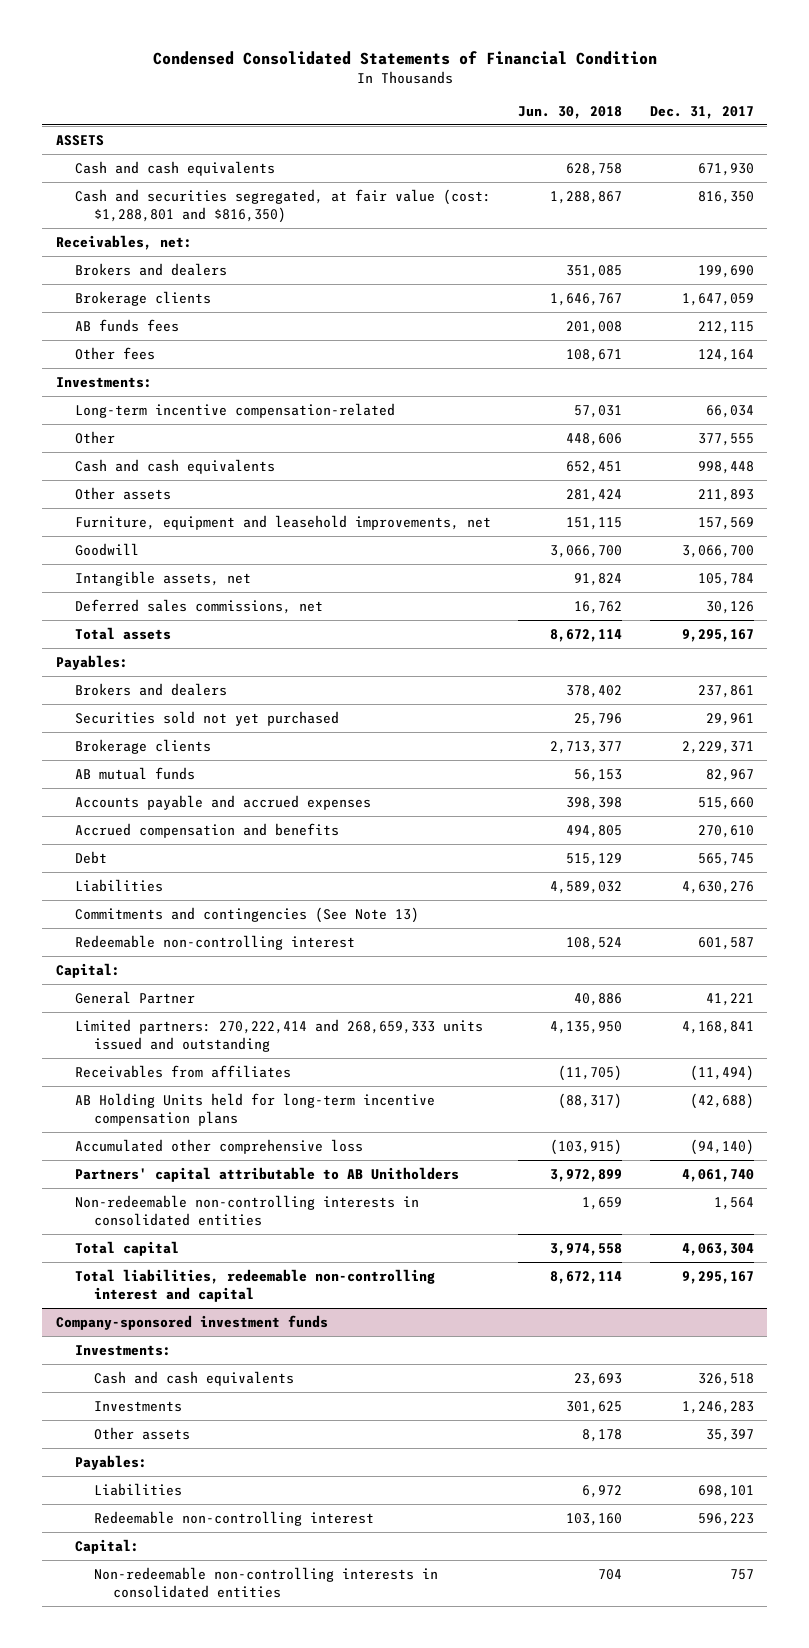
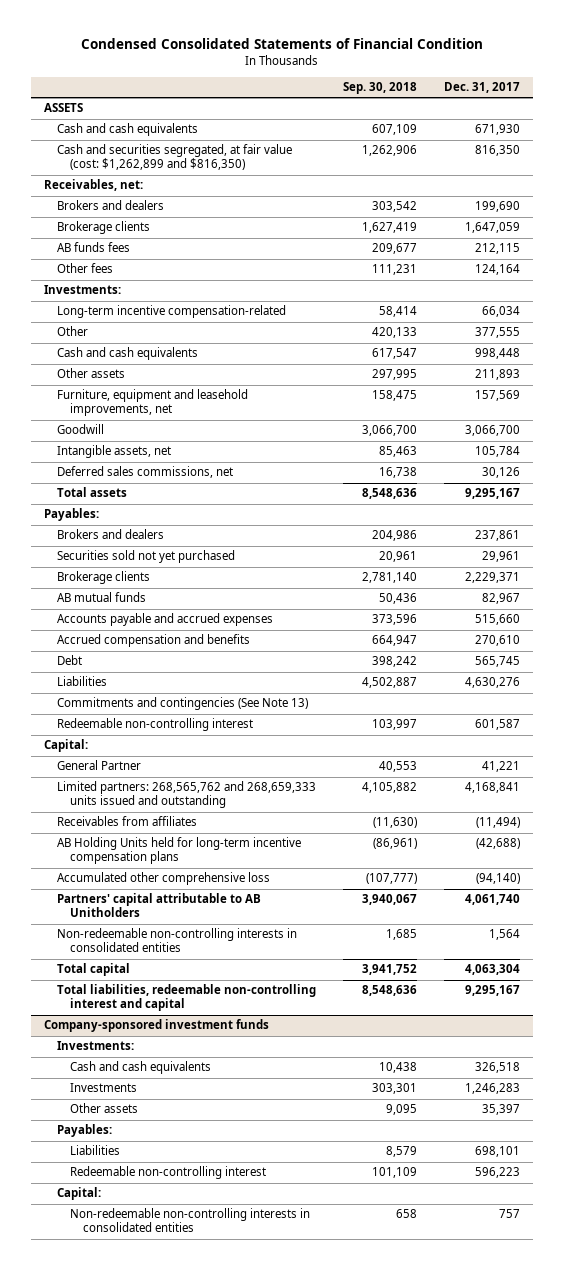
- | Jun. 30, 2018 | Dec. 31, 2017
+ | Sep. 30, 2018 | Dec. 31, 2017
- Cash and securities segregated, at fair value (cost: $1,288,801 and $816,350) | 1,288,867 | 816,350
+ Cash and securities segregated, at fair value (cost: $1,262,899 and $816,350) | 1,262,906 | 816,350
- Limited partners: 270,222,414 and 268,659,333 units issued and outstanding | 4,135,950 | 4,168,841
+ Limited partners: 268,565,762 and 268,659,333 units issued and outstanding | 4,105,882 | 4,168,841

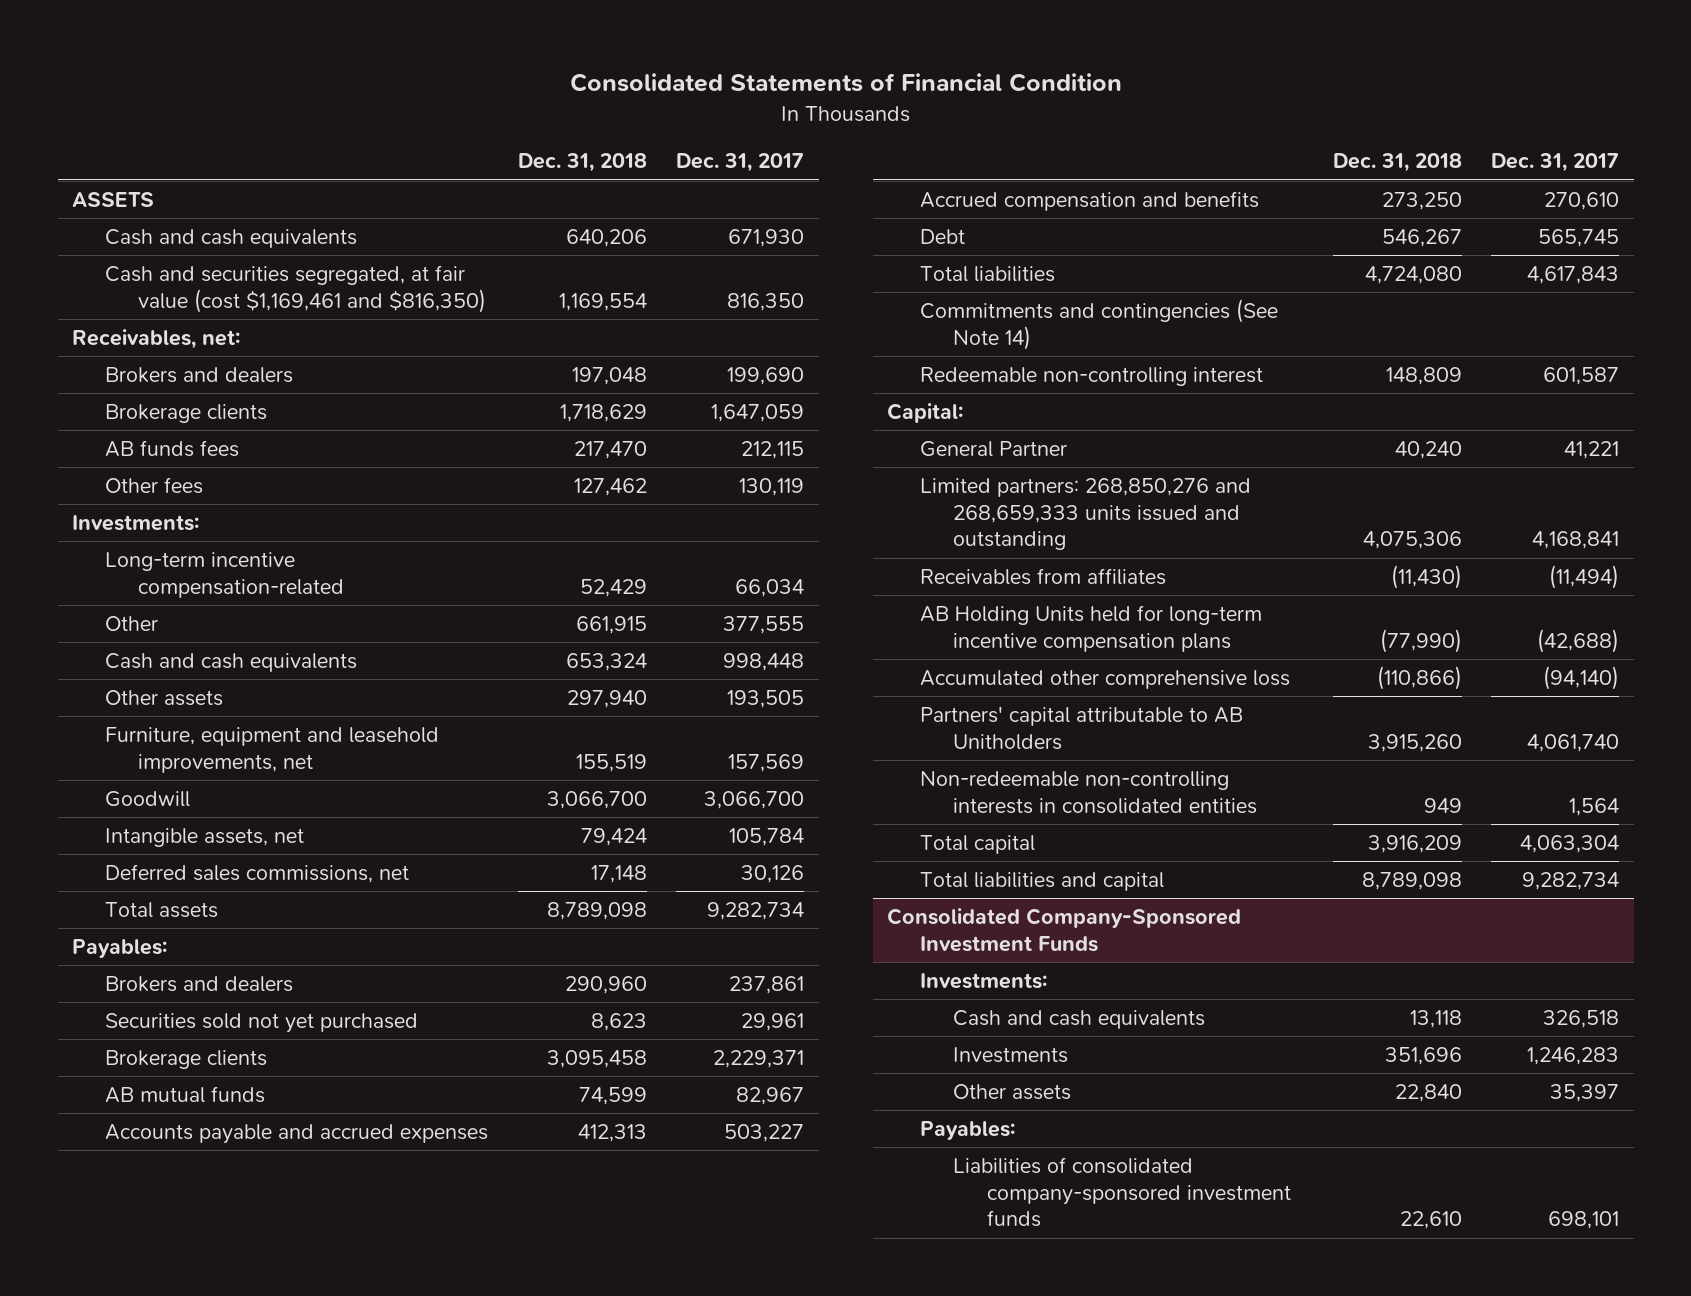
- Condensed Consolidated Statements of Financial Condition
+ Consolidated Statements of Financial Condition
- | Sep. 30, 2018 | Dec. 31, 2017
+ | Dec. 31, 2018 | Dec. 31, 2017
- Cash and securities segregated, at fair value (cost: $1,262,899 and $816,350) | 1,262,906 | 816,350
+ Cash and securities segregated, at fair value (cost $1,169,461 and $816,350) | 1,169,554 | 816,350
- Other fees | 111,231 | 124,164
+ Other fees | 127,462 | 130,119
- Other assets | 297,995 | 211,893
+ Other assets | 297,940 | 193,505
- Total assets | 8,548,636 | 9,295,167
+ Total assets | 8,789,098 | 9,282,734
- Accounts payable and accrued expenses | 373,596 | 515,660
+ Accounts payable and accrued expenses | 412,313 | 503,227
- Liabilities | 4,502,887 | 4,630,276
- Commitments and contingencies (See Note 13)
+ Total liabilities | 4,724,080 | 4,617,843
+ Commitments and contingencies (See Note 14)
- Limited partners: 268,565,762 and 268,659,333 units issued and outstanding | 4,105,882 | 4,168,841
+ Limited partners: 268,850,276 and 268,659,333 units issued and outstanding | 4,075,306 | 4,168,841
- Total liabilities, redeemable non-controlling interest and capital | 8,548,636 | 9,295,167
- Company-sponsored investment funds
+ Total liabilities and capital | 8,789,098 | 9,282,734
+ Consolidated Company-Sponsored Investment Funds
- Liabilities | 8,579 | 698,101
- Redeemable non-controlling interest | 101,109 | 596,223
- Capital:
- Non-redeemable non-controlling interests in consolidated entities | 658 | 757
+ Liabilities of consolidated company-sponsored investment funds | 22,610 | 698,101

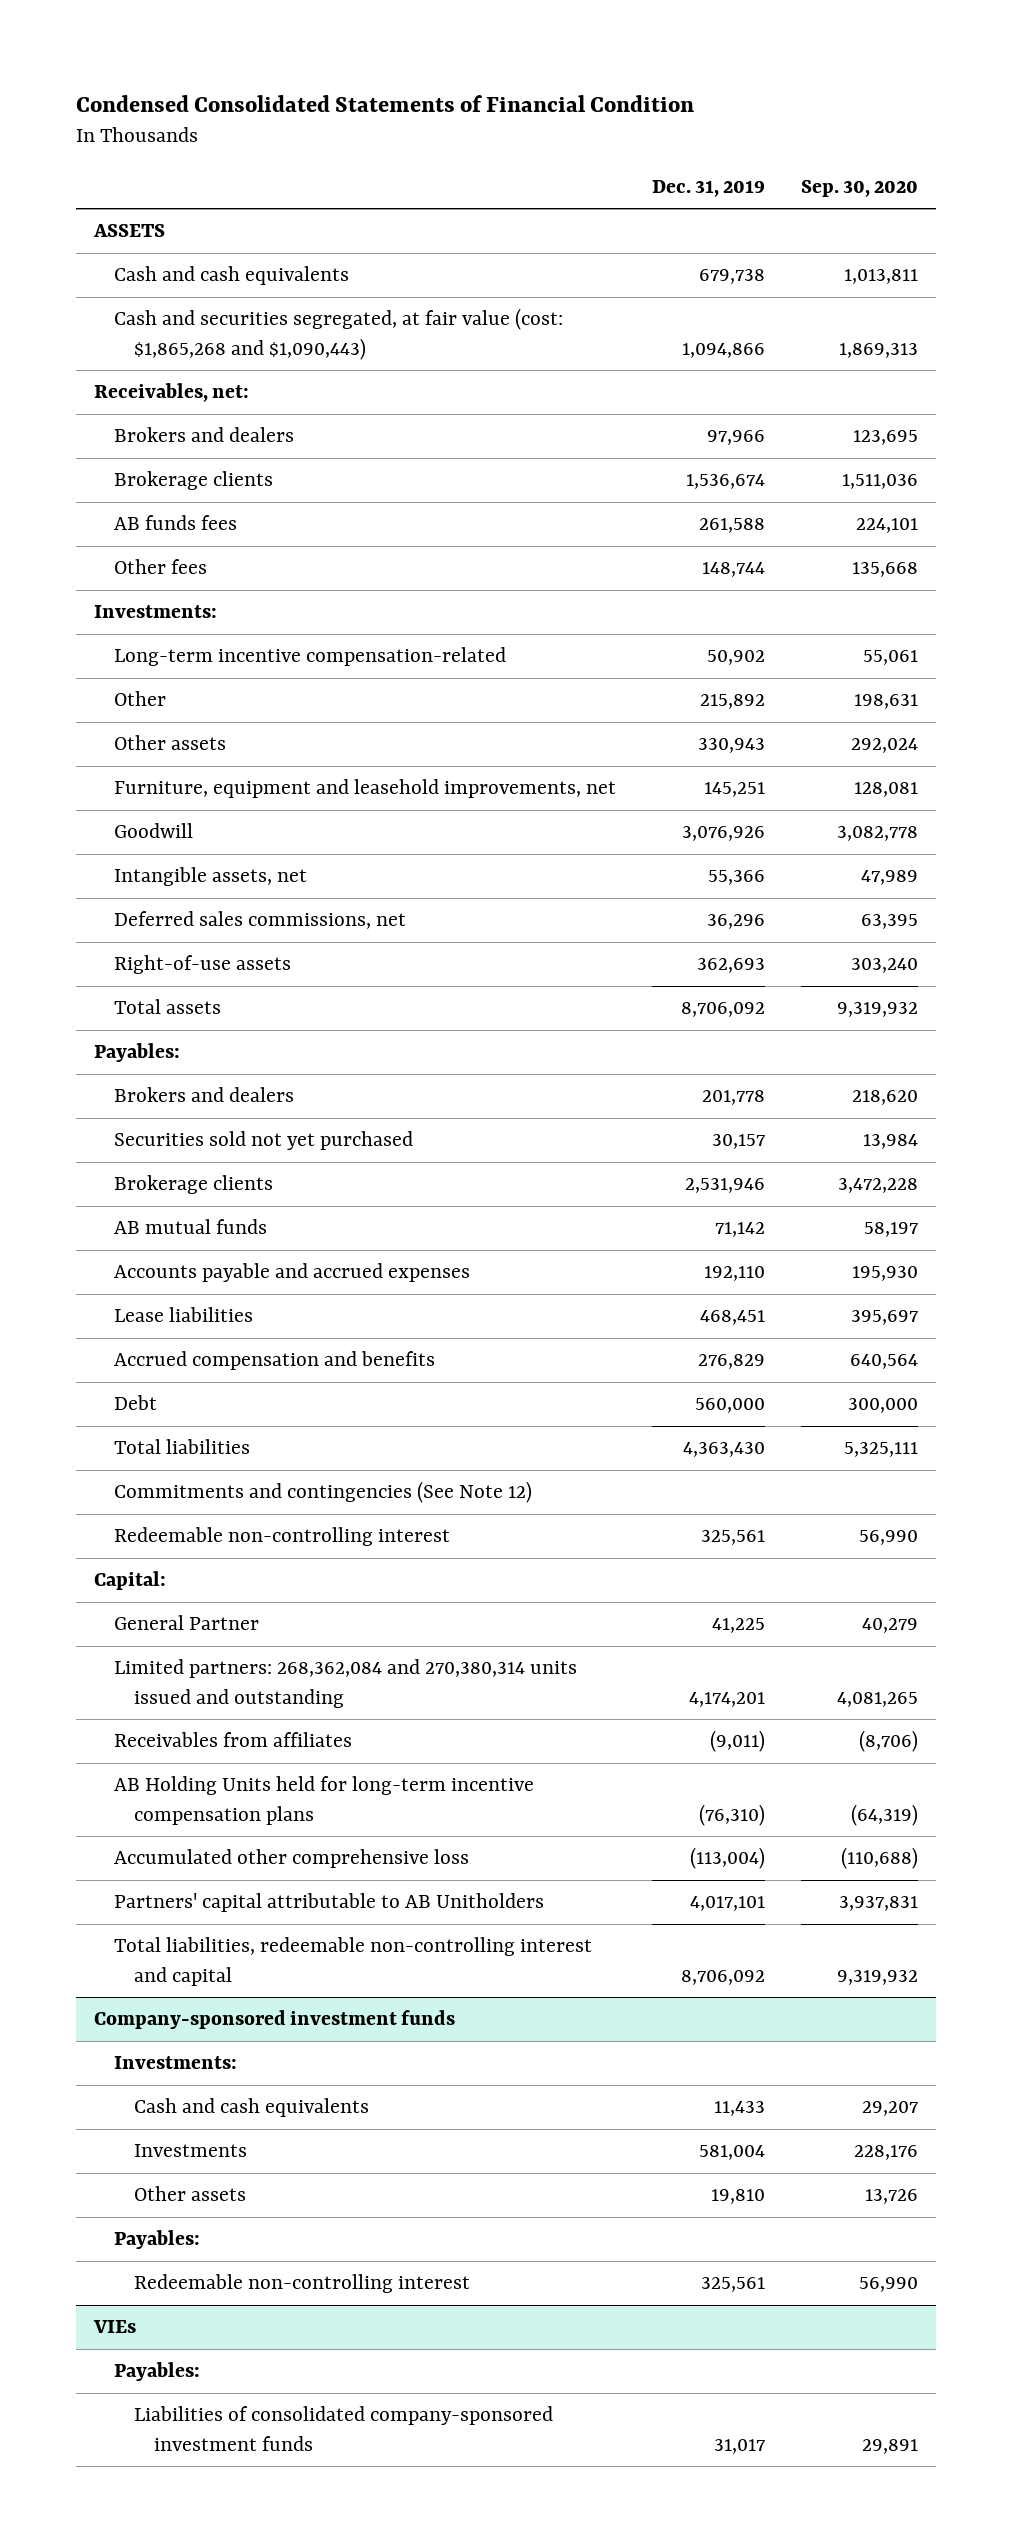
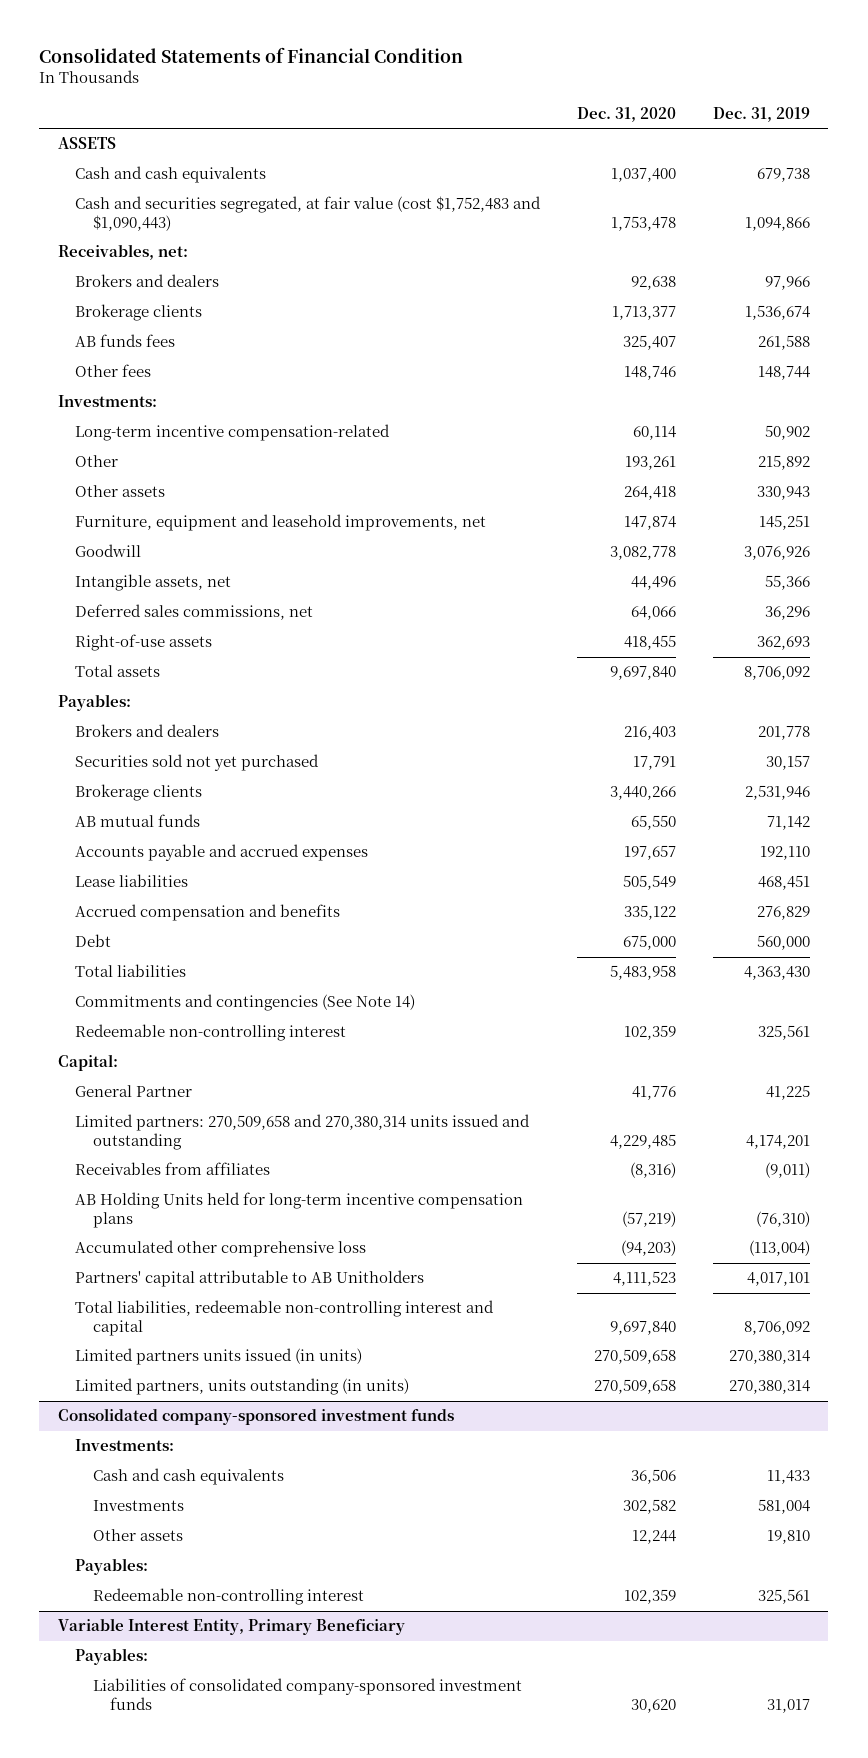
- Condensed Consolidated Statements of Financial Condition
+ Consolidated Statements of Financial Condition
- | Dec. 31, 2019 | Sep. 30, 2020
+ | Dec. 31, 2020 | Dec. 31, 2019
- Cash and securities segregated, at fair value (cost: $1,865,268 and $1,090,443) | 1,094,866 | 1,869,313
+ Cash and securities segregated, at fair value (cost $1,752,483 and $1,090,443) | 1,753,478 | 1,094,866
- Commitments and contingencies (See Note 12)
+ Commitments and contingencies (See Note 14)
- Limited partners: 268,362,084 and 270,380,314 units issued and outstanding | 4,174,201 | 4,081,265
+ Limited partners: 270,509,658 and 270,380,314 units issued and outstanding | 4,229,485 | 4,174,201
- Company-sponsored investment funds
+ Limited partners units issued (in units) | 270,509,658 | 270,380,314
+ Limited partners, units outstanding (in units) | 270,509,658 | 270,380,314
+ Consolidated company-sponsored investment funds
- VIEs
+ Variable Interest Entity, Primary Beneficiary

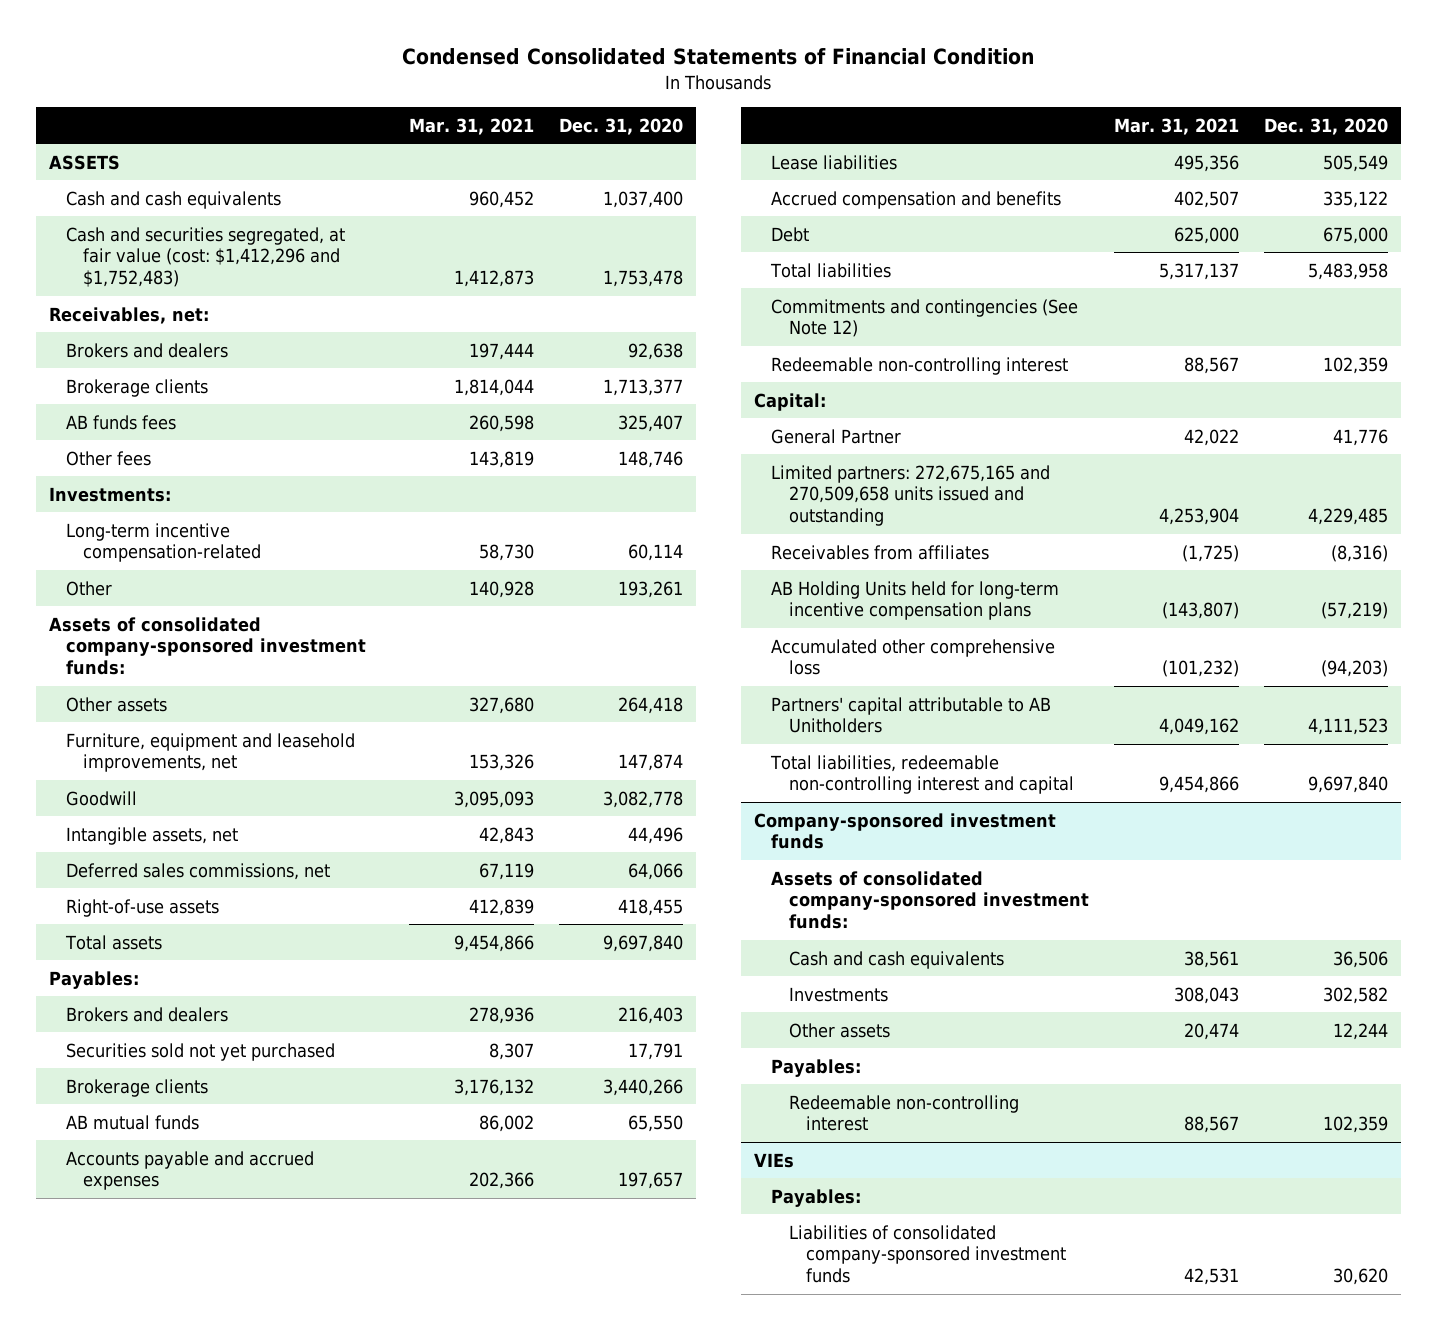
- Consolidated Statements of Financial Condition
+ Condensed Consolidated Statements of Financial Condition
- | Dec. 31, 2020 | Dec. 31, 2019
+ | Mar. 31, 2021 | Dec. 31, 2020
- Cash and securities segregated, at fair value (cost $1,752,483 and $1,090,443) | 1,753,478 | 1,094,866
+ Cash and securities segregated, at fair value (cost: $1,412,296 and $1,752,483) | 1,412,873 | 1,753,478
+ Assets of consolidated company-sponsored investment funds:
- Commitments and contingencies (See Note 14)
+ Commitments and contingencies (See Note 12)
- Limited partners: 270,509,658 and 270,380,314 units issued and outstanding | 4,229,485 | 4,174,201
+ Limited partners: 272,675,165 and 270,509,658 units issued and outstanding | 4,253,904 | 4,229,485
- Limited partners units issued (in units) | 270,509,658 | 270,380,314
- Limited partners, units outstanding (in units) | 270,509,658 | 270,380,314
- Consolidated company-sponsored investment funds
- Investments:
+ Company-sponsored investment funds
+ Assets of consolidated company-sponsored investment funds:
- Variable Interest Entity, Primary Beneficiary
+ VIEs

